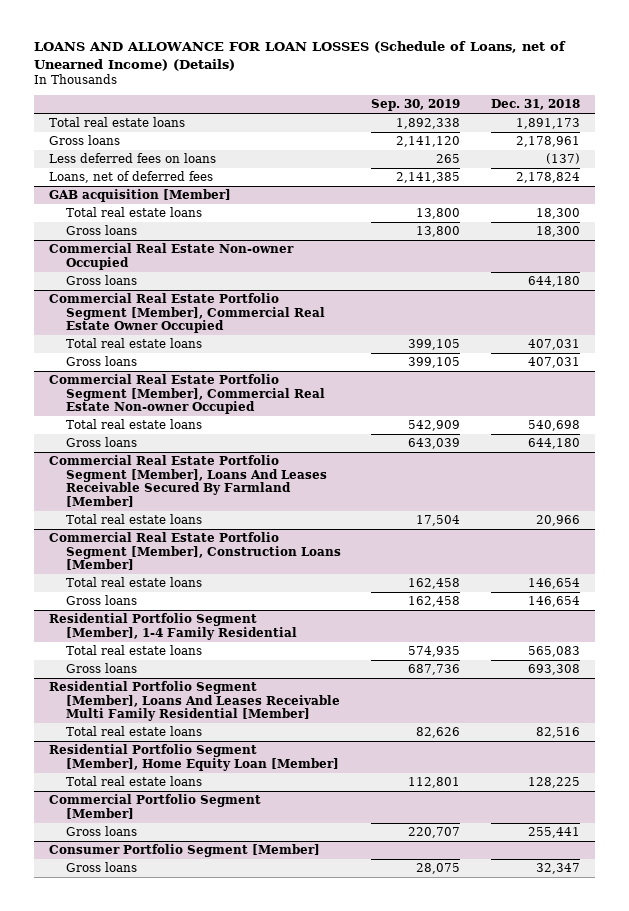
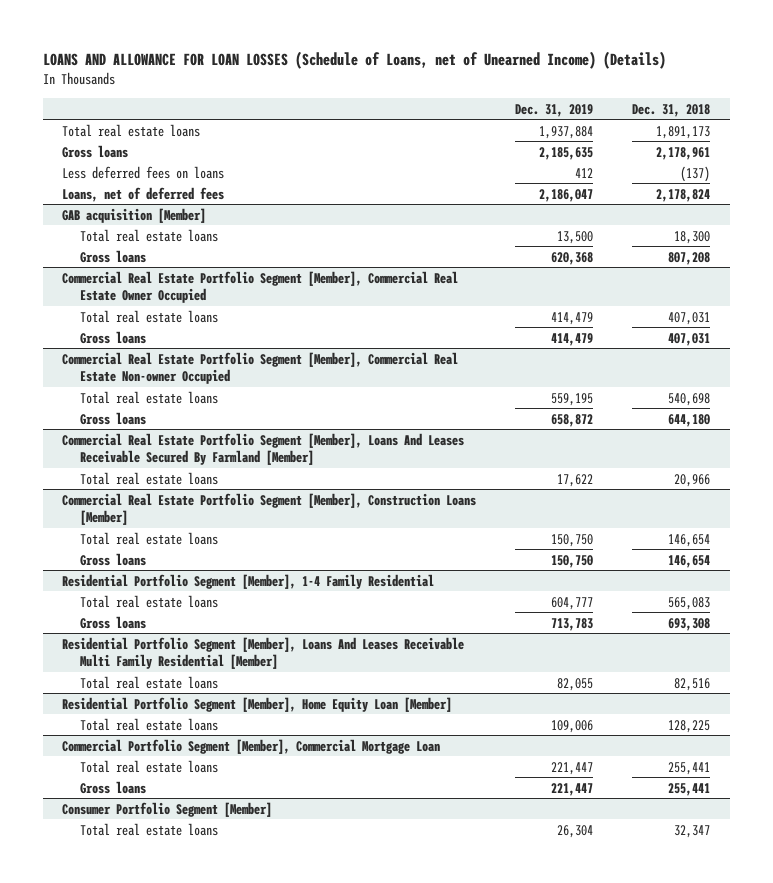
- | Sep. 30, 2019 | Dec. 31, 2018
+ | Dec. 31, 2019 | Dec. 31, 2018
@ GAB acquisition [Member]
- Gross loans | 13,800 | 18,300
- Commercial Real Estate Non-owner Occupied
- Gross loans | | 644,180
@ GAB acquisition [Member]
+ Gross loans | 620,368 | 807,208
- Commercial Portfolio Segment [Member]
+ Commercial Portfolio Segment [Member], Commercial Mortgage Loan
+ Total real estate loans | 221,447 | 255,441
@ Consumer Portfolio Segment [Member]
- Gross loans | 28,075 | 32,347
+ Total real estate loans | 26,304 | 32,347

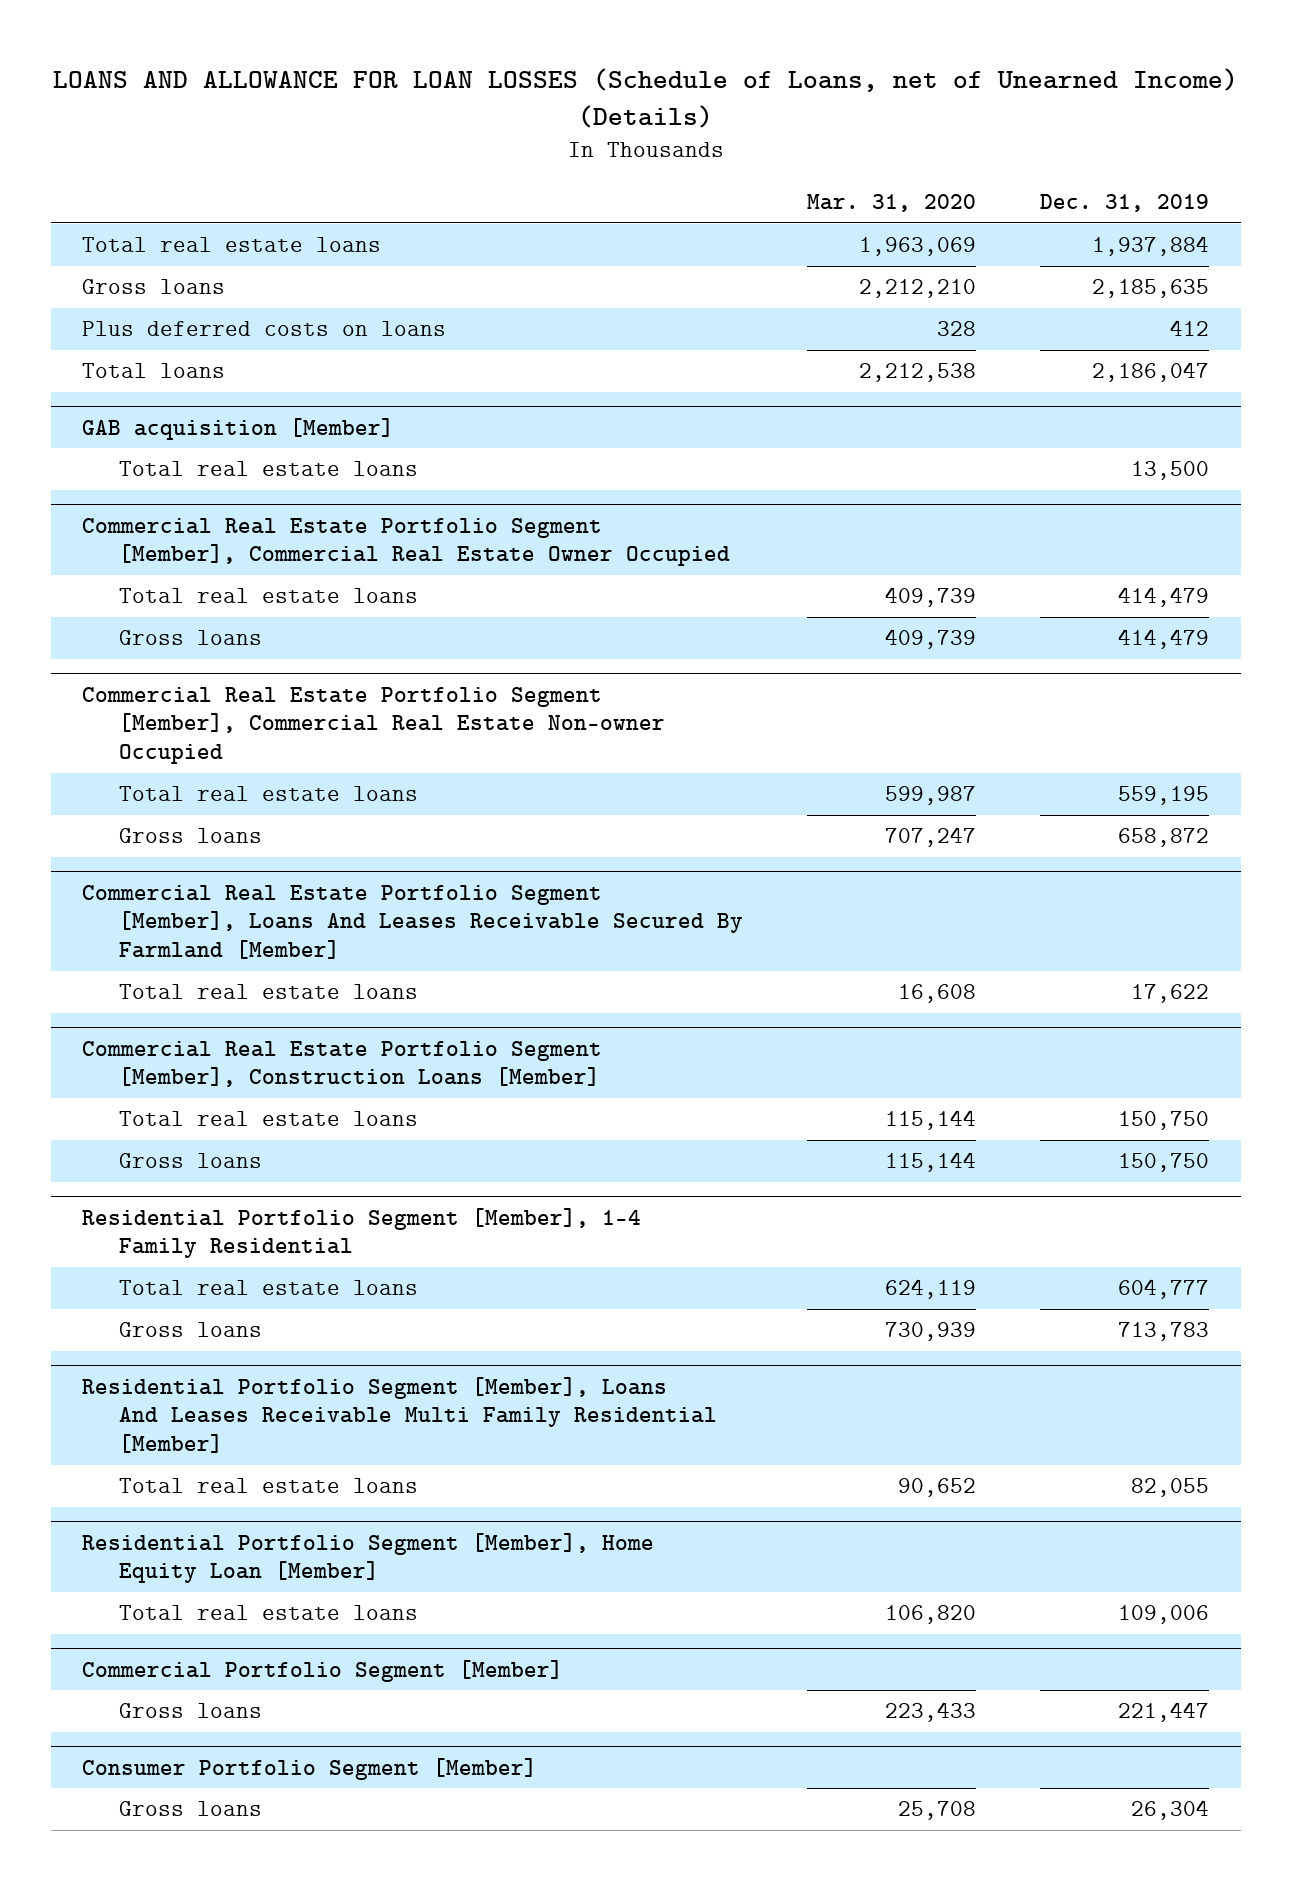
- | Dec. 31, 2019 | Dec. 31, 2018
+ | Mar. 31, 2020 | Dec. 31, 2019
- Less deferred fees on loans | 412 | (137)
- Loans, net of deferred fees | 2,186,047 | 2,178,824
+ Plus deferred costs on loans | 328 | 412
+ Total loans | 2,212,538 | 2,186,047
@ GAB acquisition [Member]
- Gross loans | 620,368 | 807,208
- Commercial Portfolio Segment [Member], Commercial Mortgage Loan
- Total real estate loans | 221,447 | 255,441
+ Commercial Portfolio Segment [Member]
@ Consumer Portfolio Segment [Member]
- Total real estate loans | 26,304 | 32,347
+ Gross loans | 25,708 | 26,304

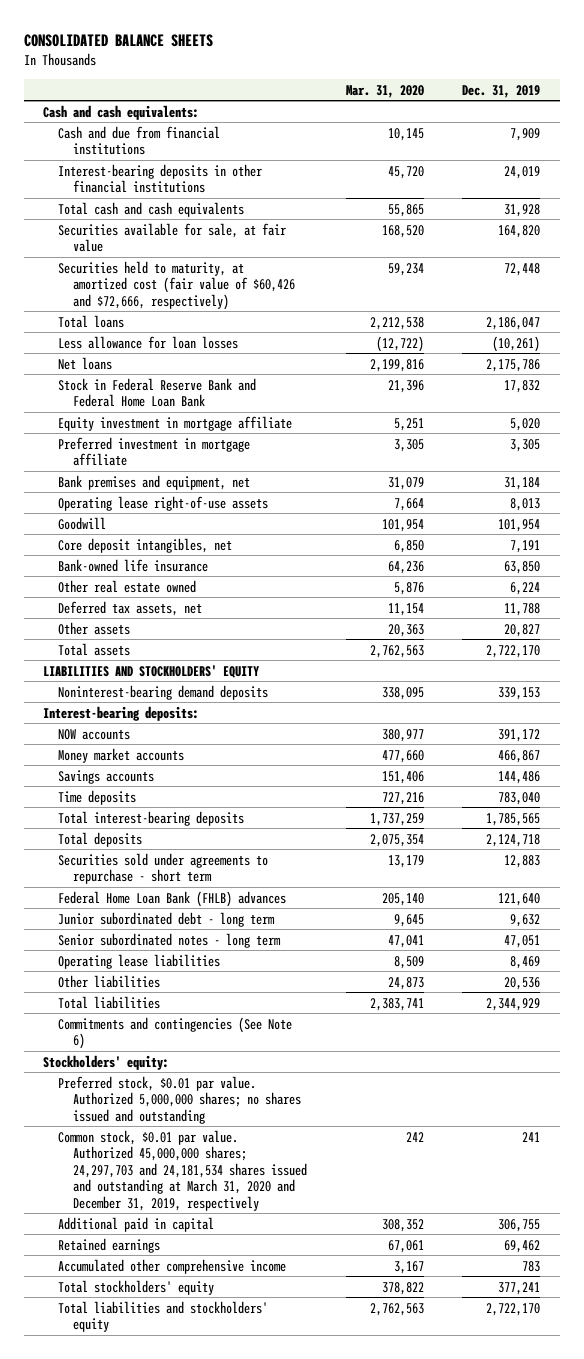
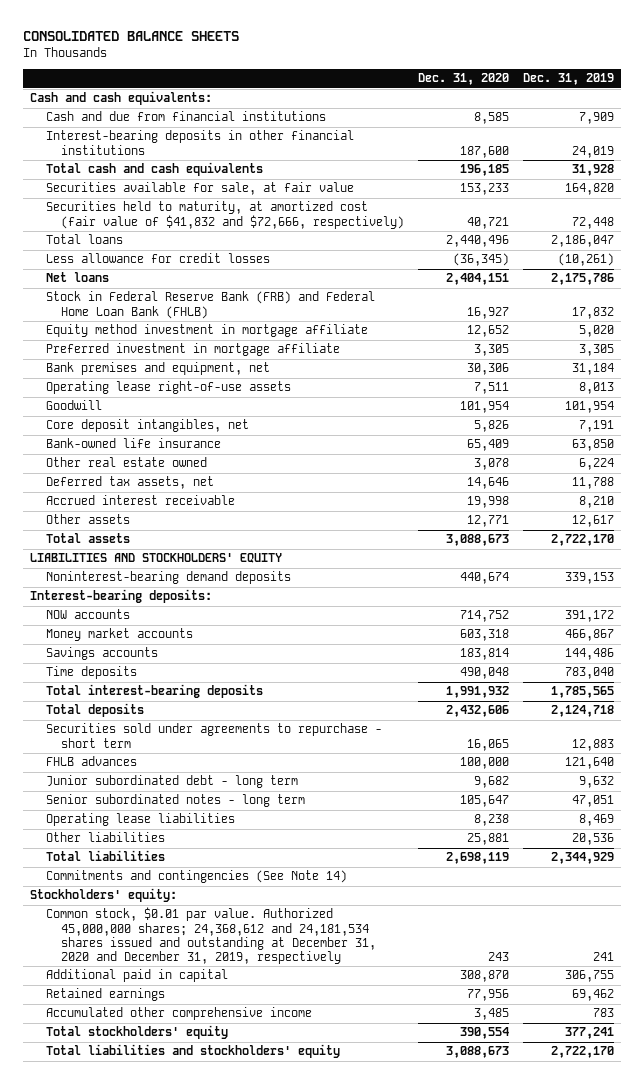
- | Mar. 31, 2020 | Dec. 31, 2019
+ | Dec. 31, 2020 | Dec. 31, 2019
- Securities held to maturity, at amortized cost (fair value of $60,426 and $72,666, respectively) | 59,234 | 72,448
+ Securities held to maturity, at amortized cost (fair value of $41,832 and $72,666, respectively) | 40,721 | 72,448
- Less allowance for loan losses | (12,722) | (10,261)
+ Less allowance for credit losses | (36,345) | (10,261)
- Stock in Federal Reserve Bank and Federal Home Loan Bank | 21,396 | 17,832
- Equity investment in mortgage affiliate | 5,251 | 5,020
+ Stock in Federal Reserve Bank (FRB) and Federal Home Loan Bank (FHLB) | 16,927 | 17,832
+ Equity method investment in mortgage affiliate | 12,652 | 5,020
- Other assets | 20,363 | 20,827
+ Accrued interest receivable | 19,998 | 8,210
+ Other assets | 12,771 | 12,617
- Federal Home Loan Bank (FHLB) advances | 205,140 | 121,640
+ FHLB advances | 100,000 | 121,640
- Commitments and contingencies (See Note 6)
+ Commitments and contingencies (See Note 14)
- Preferred stock, $0.01 par value. Authorized 5,000,000 shares; no shares issued and outstanding
- Common stock, $0.01 par value. Authorized 45,000,000 shares; 24,297,703 and 24,181,534 shares issued and outstanding at March 31, 2020 and December 31, 2019, respectively | 242 | 241
+ Common stock, $0.01 par value. Authorized 45,000,000 shares; 24,368,612 and 24,181,534 shares issued and outstanding at December 31, 2020 and December 31, 2019, respectively | 243 | 241

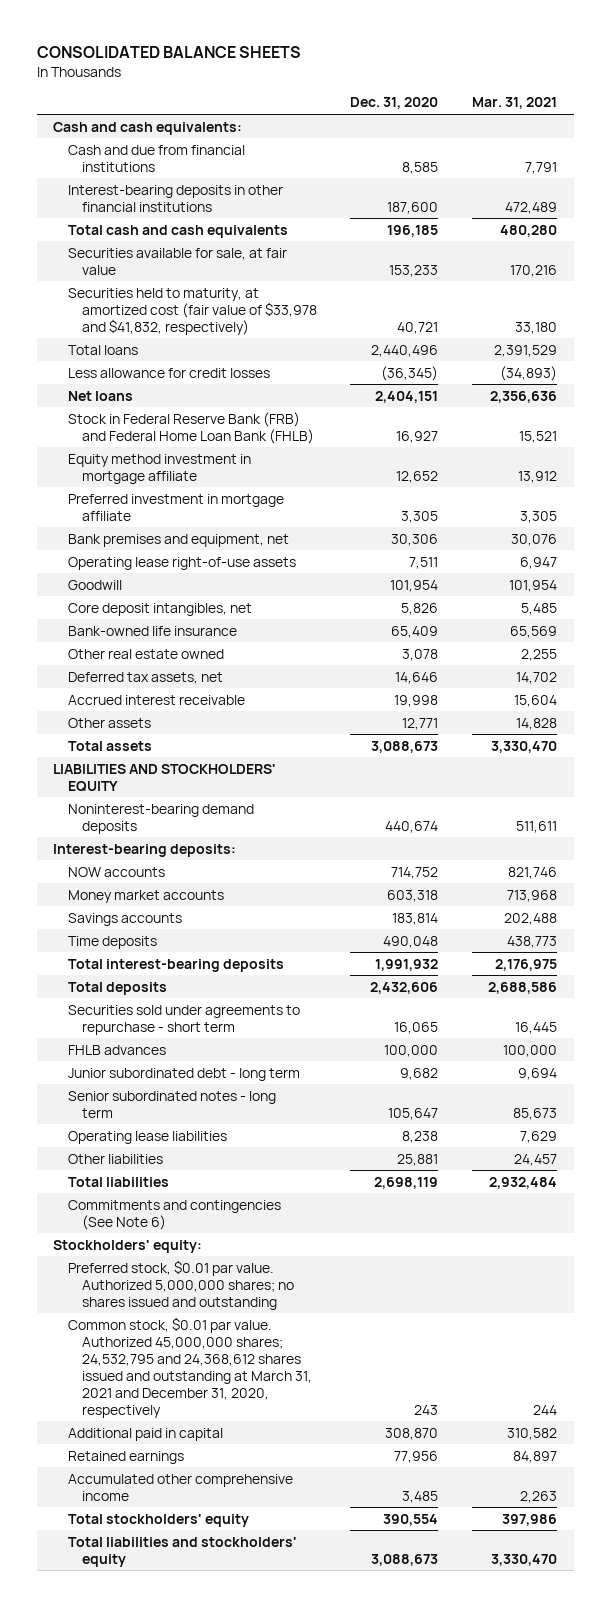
- | Dec. 31, 2020 | Dec. 31, 2019
+ | Dec. 31, 2020 | Mar. 31, 2021
- Securities held to maturity, at amortized cost (fair value of $41,832 and $72,666, respectively) | 40,721 | 72,448
+ Securities held to maturity, at amortized cost (fair value of $33,978 and $41,832, respectively) | 40,721 | 33,180
- Commitments and contingencies (See Note 14)
+ Commitments and contingencies (See Note 6)
- Common stock, $0.01 par value. Authorized 45,000,000 shares; 24,368,612 and 24,181,534 shares issued and outstanding at December 31, 2020 and December 31, 2019, respectively | 243 | 241
+ Preferred stock, $0.01 par value. Authorized 5,000,000 shares; no shares issued and outstanding
+ Common stock, $0.01 par value. Authorized 45,000,000 shares; 24,532,795 and 24,368,612 shares issued and outstanding at March 31, 2021 and December 31, 2020, respectively | 243 | 244

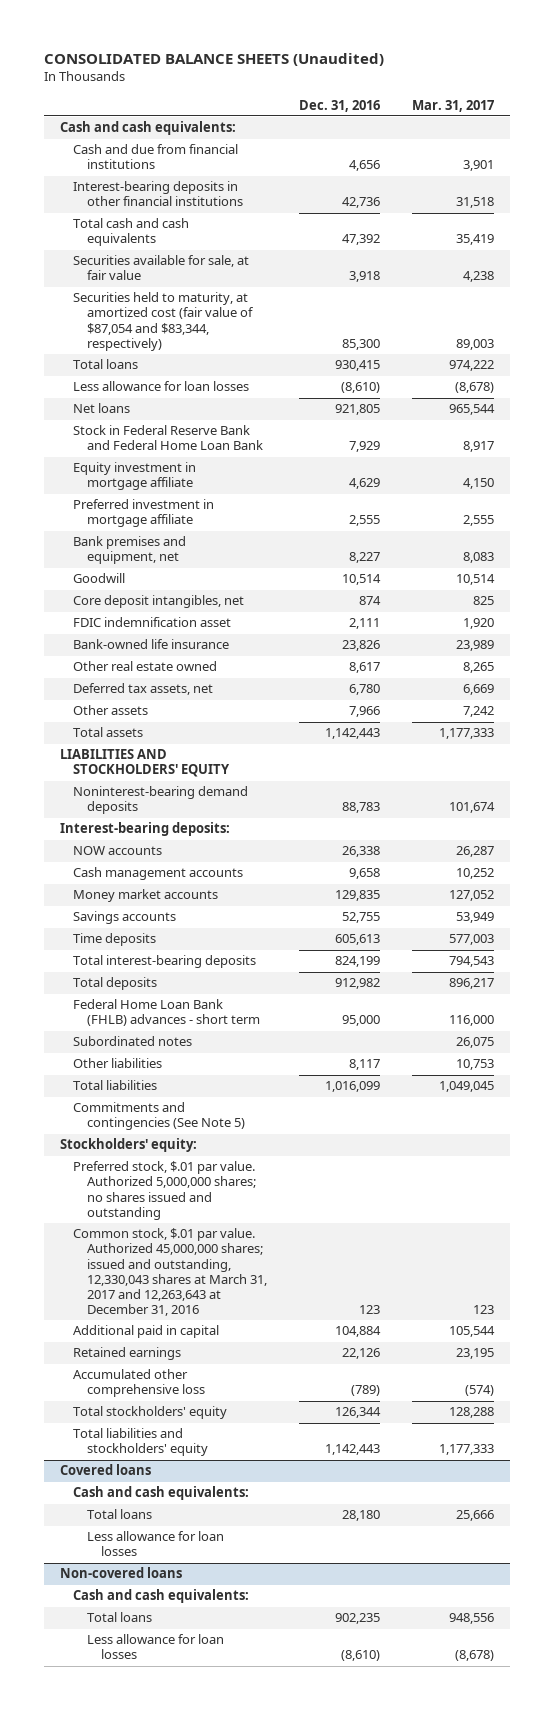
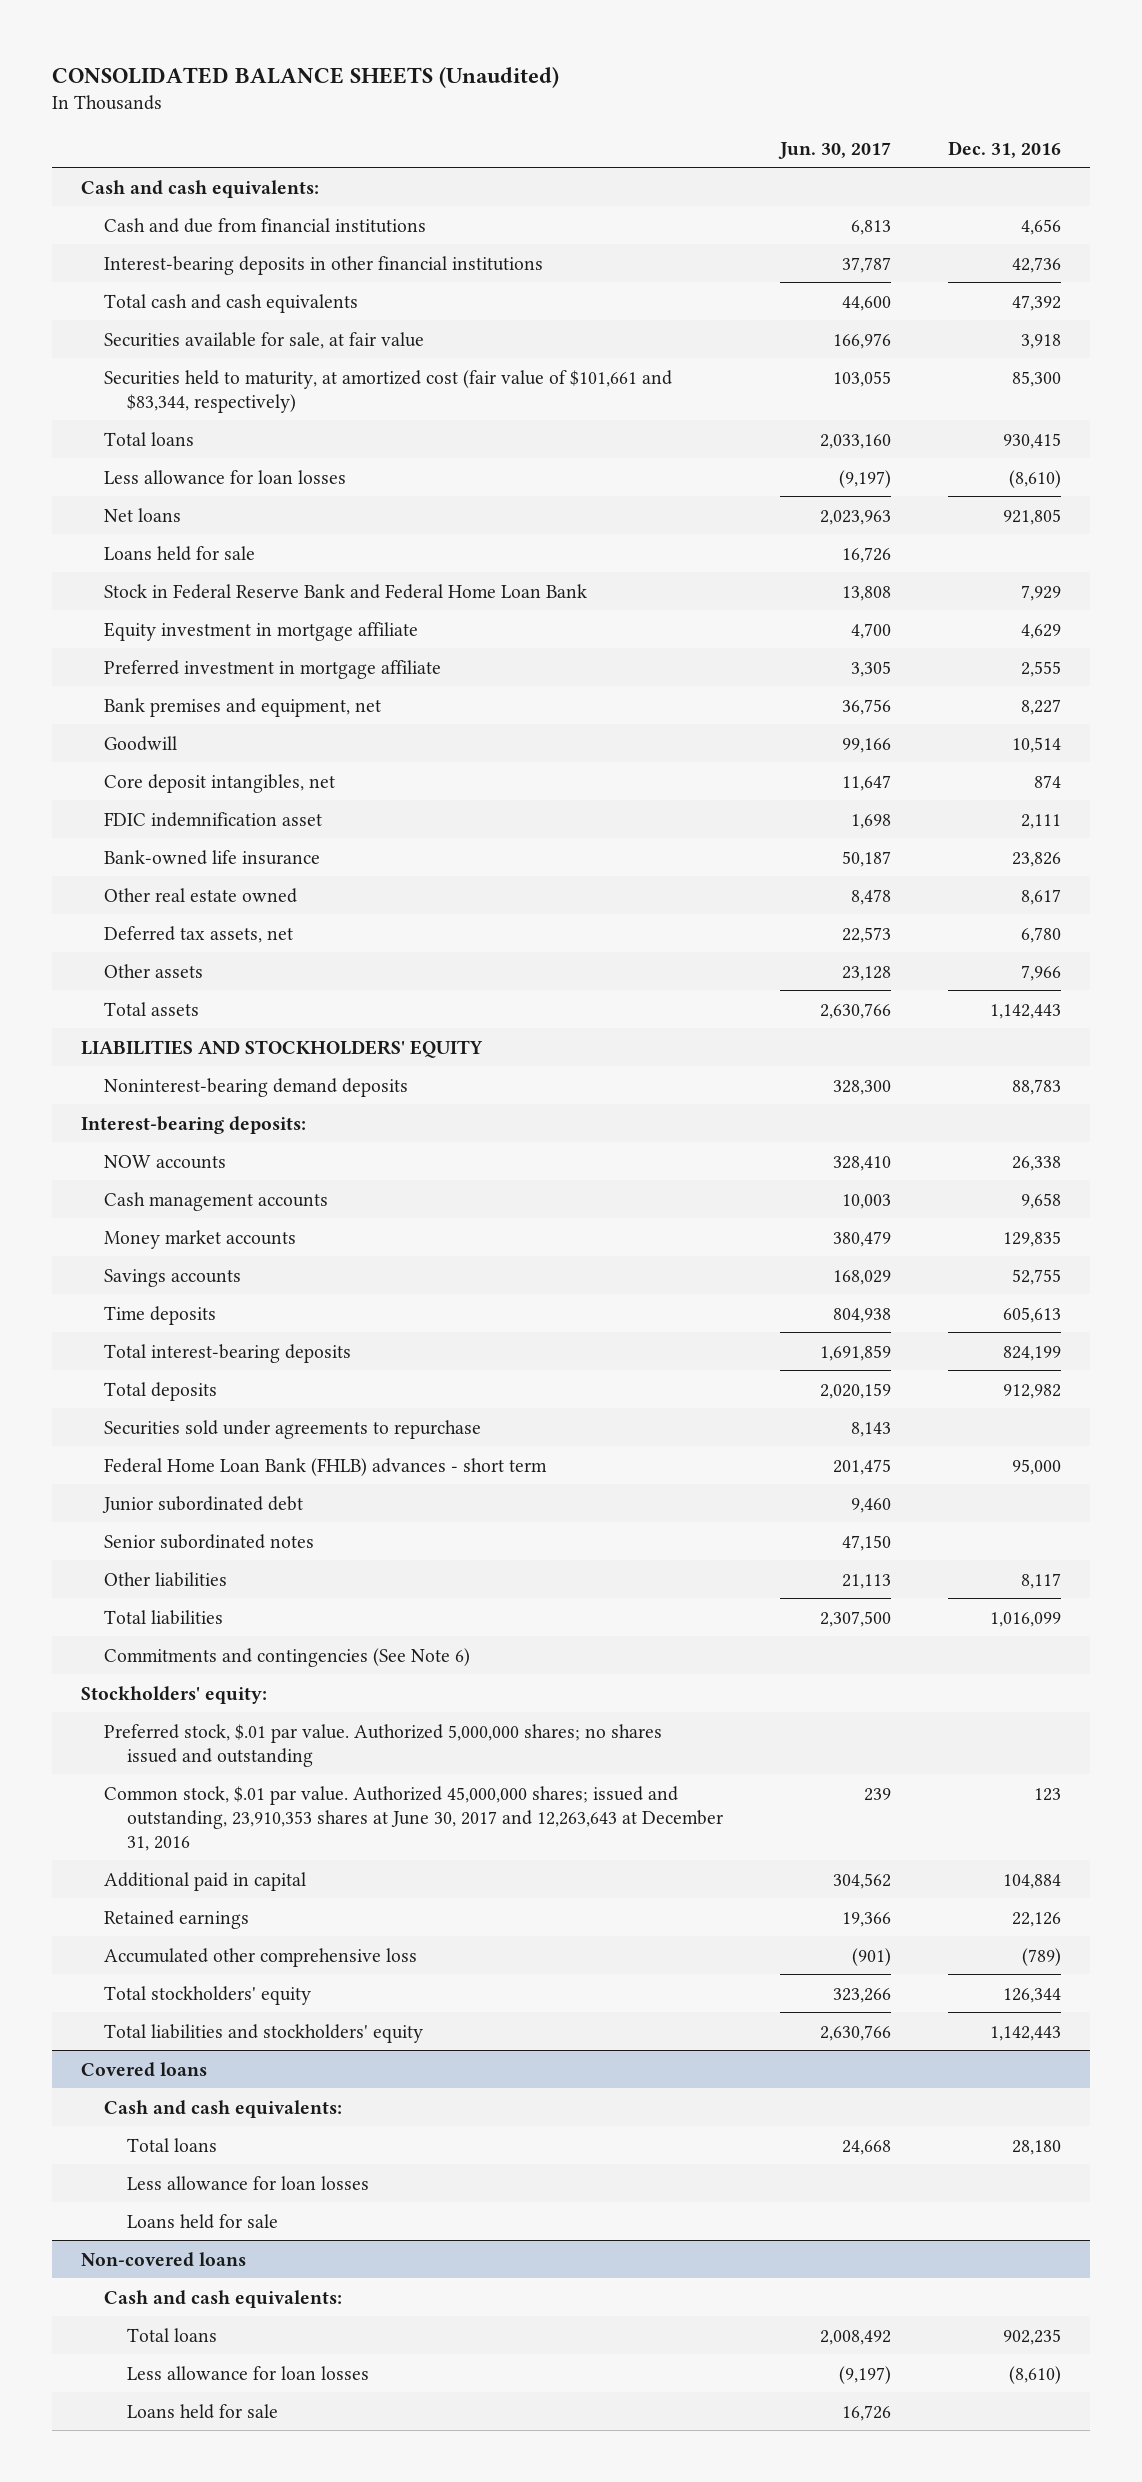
- | Dec. 31, 2016 | Mar. 31, 2017
+ | Jun. 30, 2017 | Dec. 31, 2016
- Securities held to maturity, at amortized cost (fair value of $87,054 and $83,344, respectively) | 85,300 | 89,003
+ Securities held to maturity, at amortized cost (fair value of $101,661 and $83,344, respectively) | 103,055 | 85,300
+ Loans held for sale | 16,726 |
+ Securities sold under agreements to repurchase | 8,143 |
- Subordinated notes | | 26,075
+ Junior subordinated debt | 9,460 |
+ Senior subordinated notes | 47,150 |
- Commitments and contingencies (See Note 5)
+ Commitments and contingencies (See Note 6)
- Common stock, $.01 par value. Authorized 45,000,000 shares; issued and outstanding, 12,330,043 shares at March 31, 2017 and 12,263,643 at December 31, 2016 | 123 | 123
+ Common stock, $.01 par value. Authorized 45,000,000 shares; issued and outstanding, 23,910,353 shares at June 30, 2017 and 12,263,643 at December 31, 2016 | 239 | 123
@ Covered loans
+ Loans held for sale
@ Non-covered loans
+ Loans held for sale | 16,726 |

